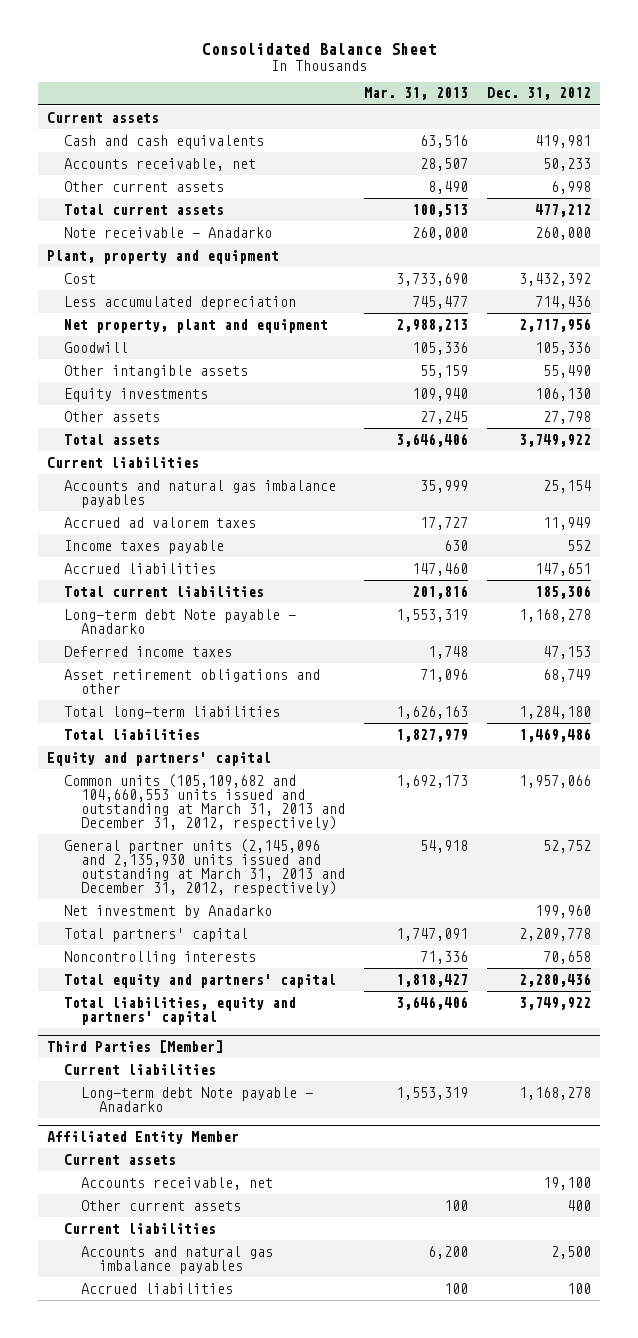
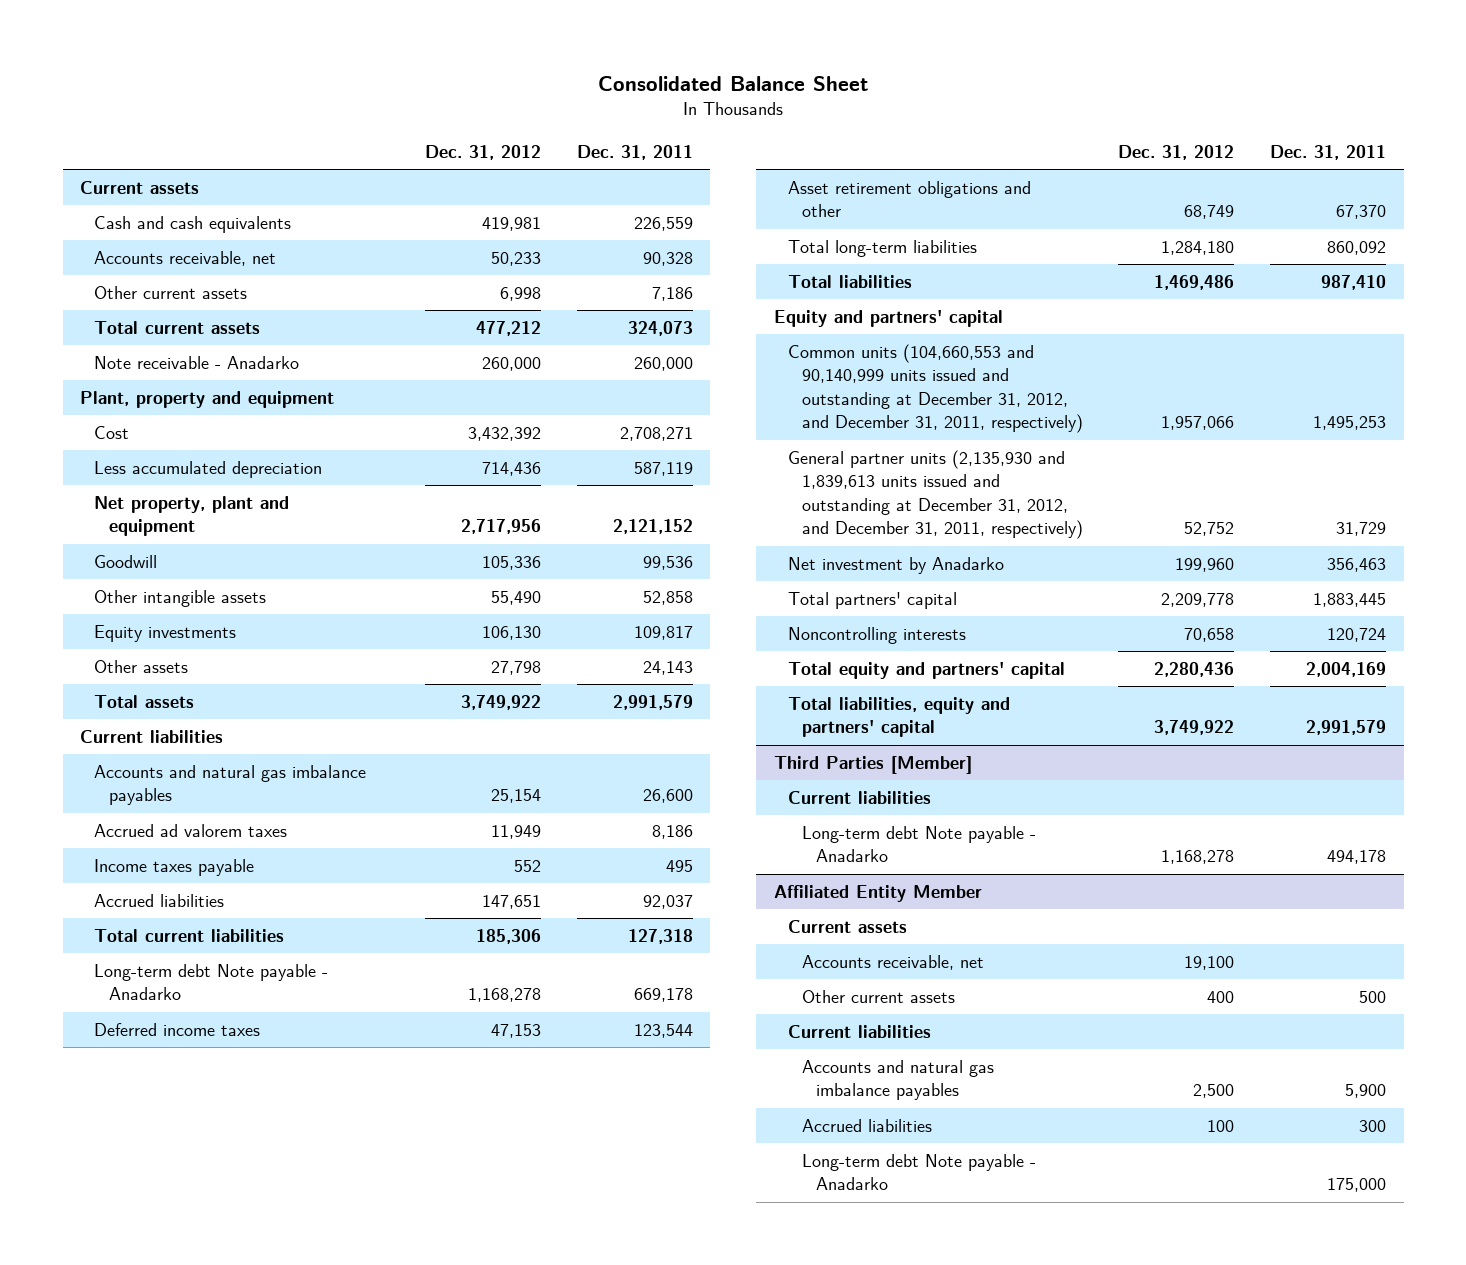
- | Mar. 31, 2013 | Dec. 31, 2012
+ | Dec. 31, 2012 | Dec. 31, 2011
- Common units (105,109,682 and 104,660,553 units issued and outstanding at March 31, 2013 and December 31, 2012, respectively) | 1,692,173 | 1,957,066
- General partner units (2,145,096 and 2,135,930 units issued and outstanding at March 31, 2013 and December 31, 2012, respectively) | 54,918 | 52,752
+ Common units (104,660,553 and 90,140,999 units issued and outstanding at December 31, 2012, and December 31, 2011, respectively) | 1,957,066 | 1,495,253
+ General partner units (2,135,930 and 1,839,613 units issued and outstanding at December 31, 2012, and December 31, 2011, respectively) | 52,752 | 31,729
@ Affiliated Entity Member
+ Long-term debt Note payable - Anadarko | | 175,000

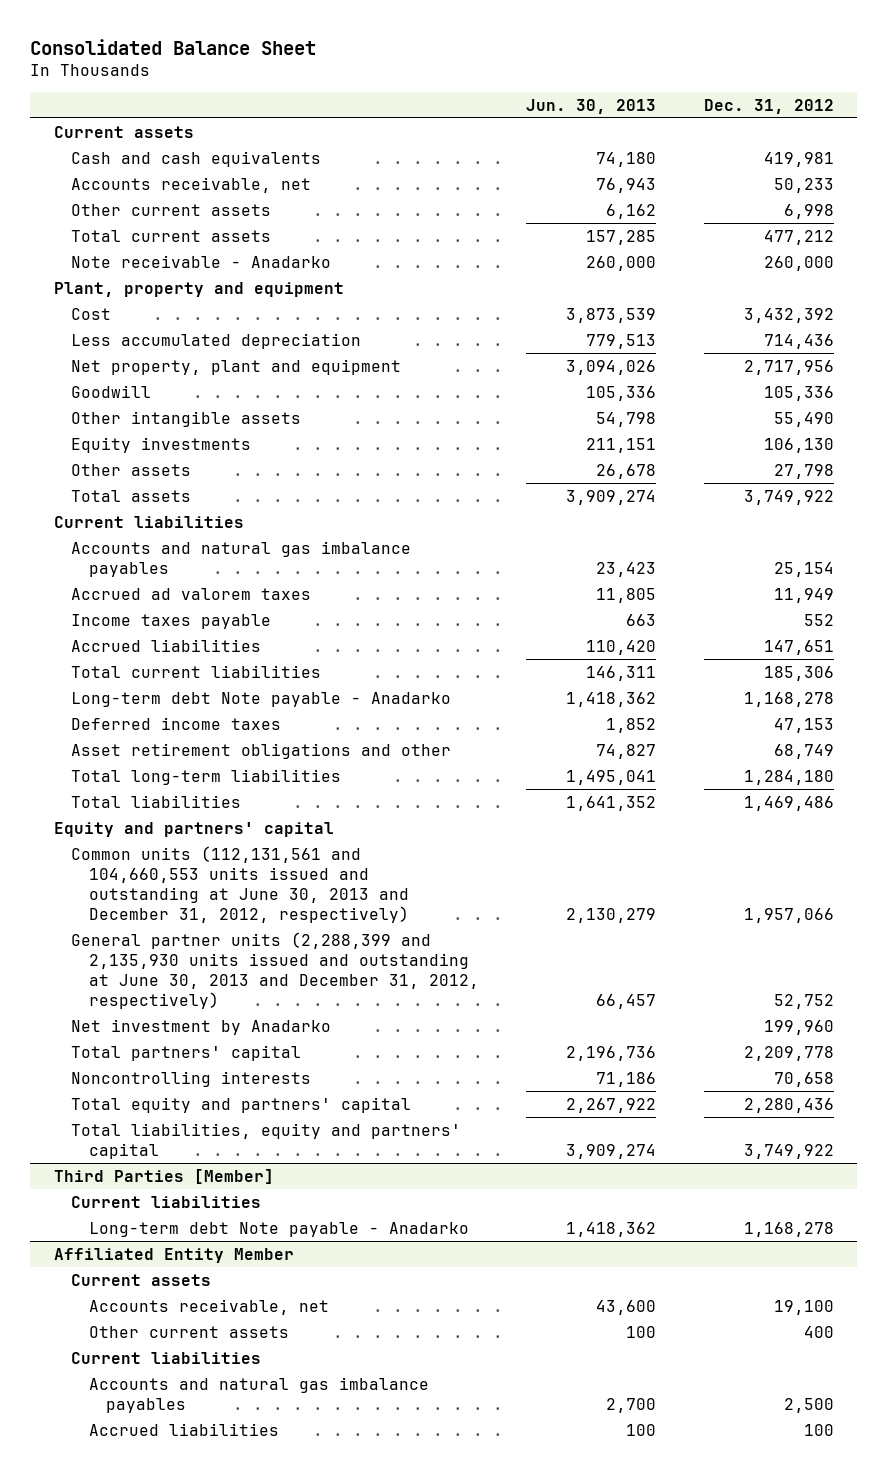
- | Dec. 31, 2012 | Dec. 31, 2011
+ | Jun. 30, 2013 | Dec. 31, 2012
- Common units (104,660,553 and 90,140,999 units issued and outstanding at December 31, 2012, and December 31, 2011, respectively) | 1,957,066 | 1,495,253
- General partner units (2,135,930 and 1,839,613 units issued and outstanding at December 31, 2012, and December 31, 2011, respectively) | 52,752 | 31,729
+ Common units (112,131,561 and 104,660,553 units issued and outstanding at June 30, 2013 and December 31, 2012, respectively) | 2,130,279 | 1,957,066
+ General partner units (2,288,399 and 2,135,930 units issued and outstanding at June 30, 2013 and December 31, 2012, respectively) | 66,457 | 52,752
@ Affiliated Entity Member
- Long-term debt Note payable - Anadarko | | 175,000

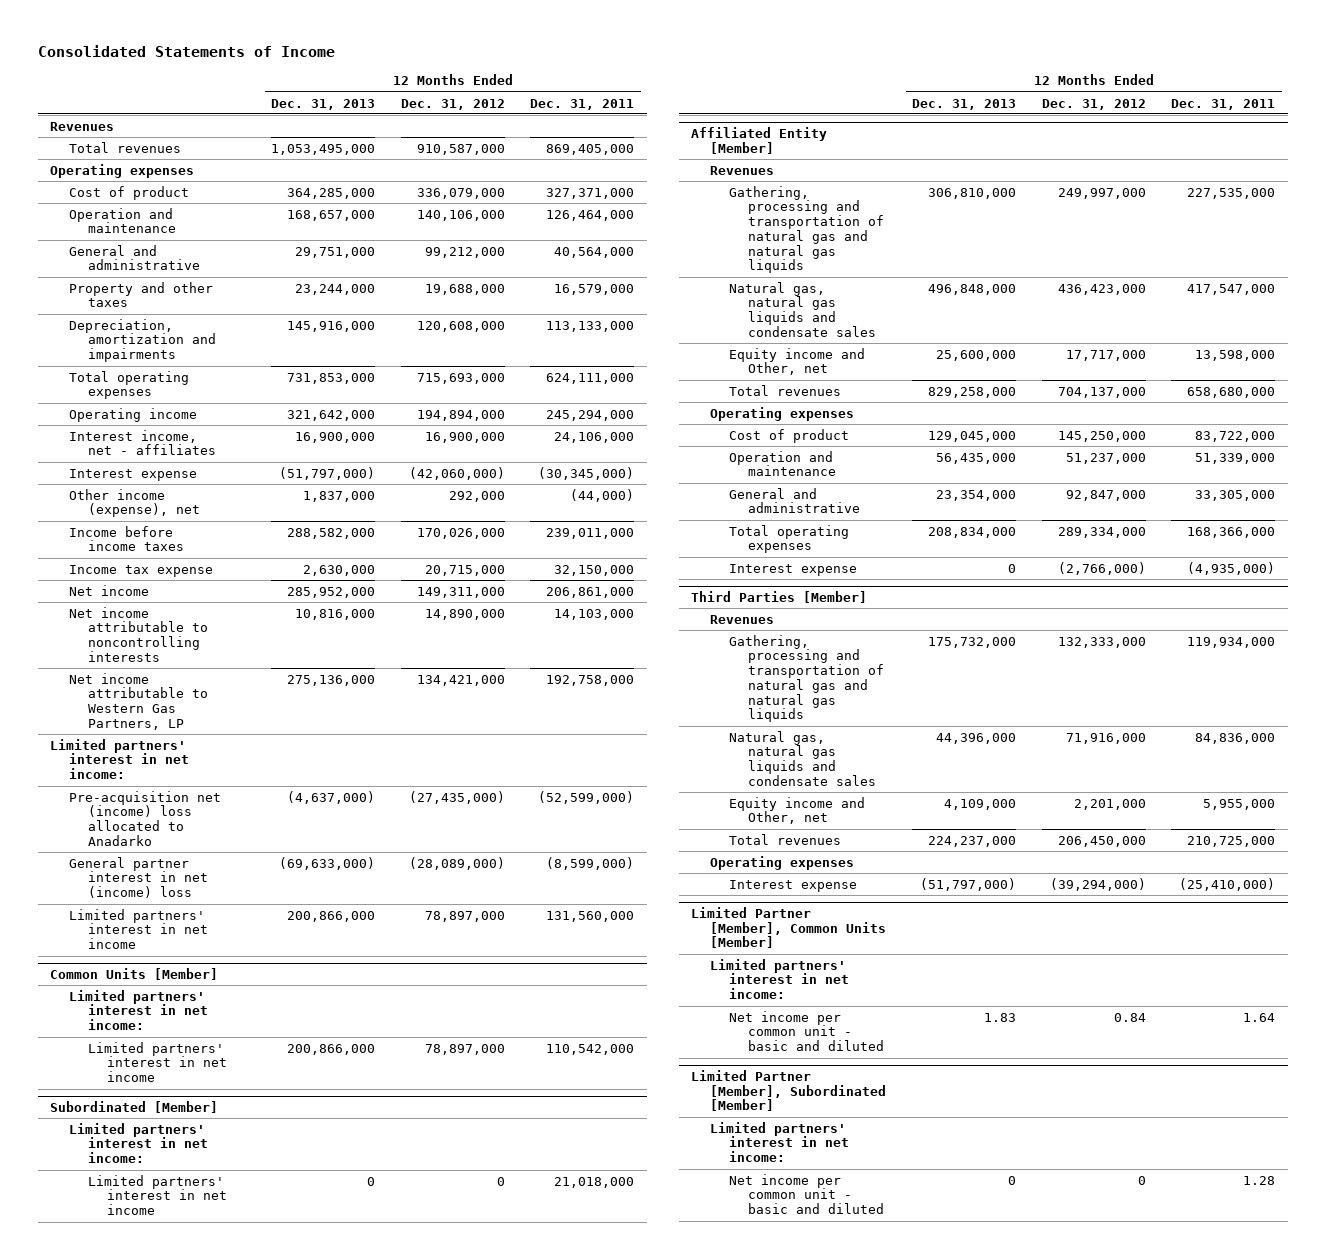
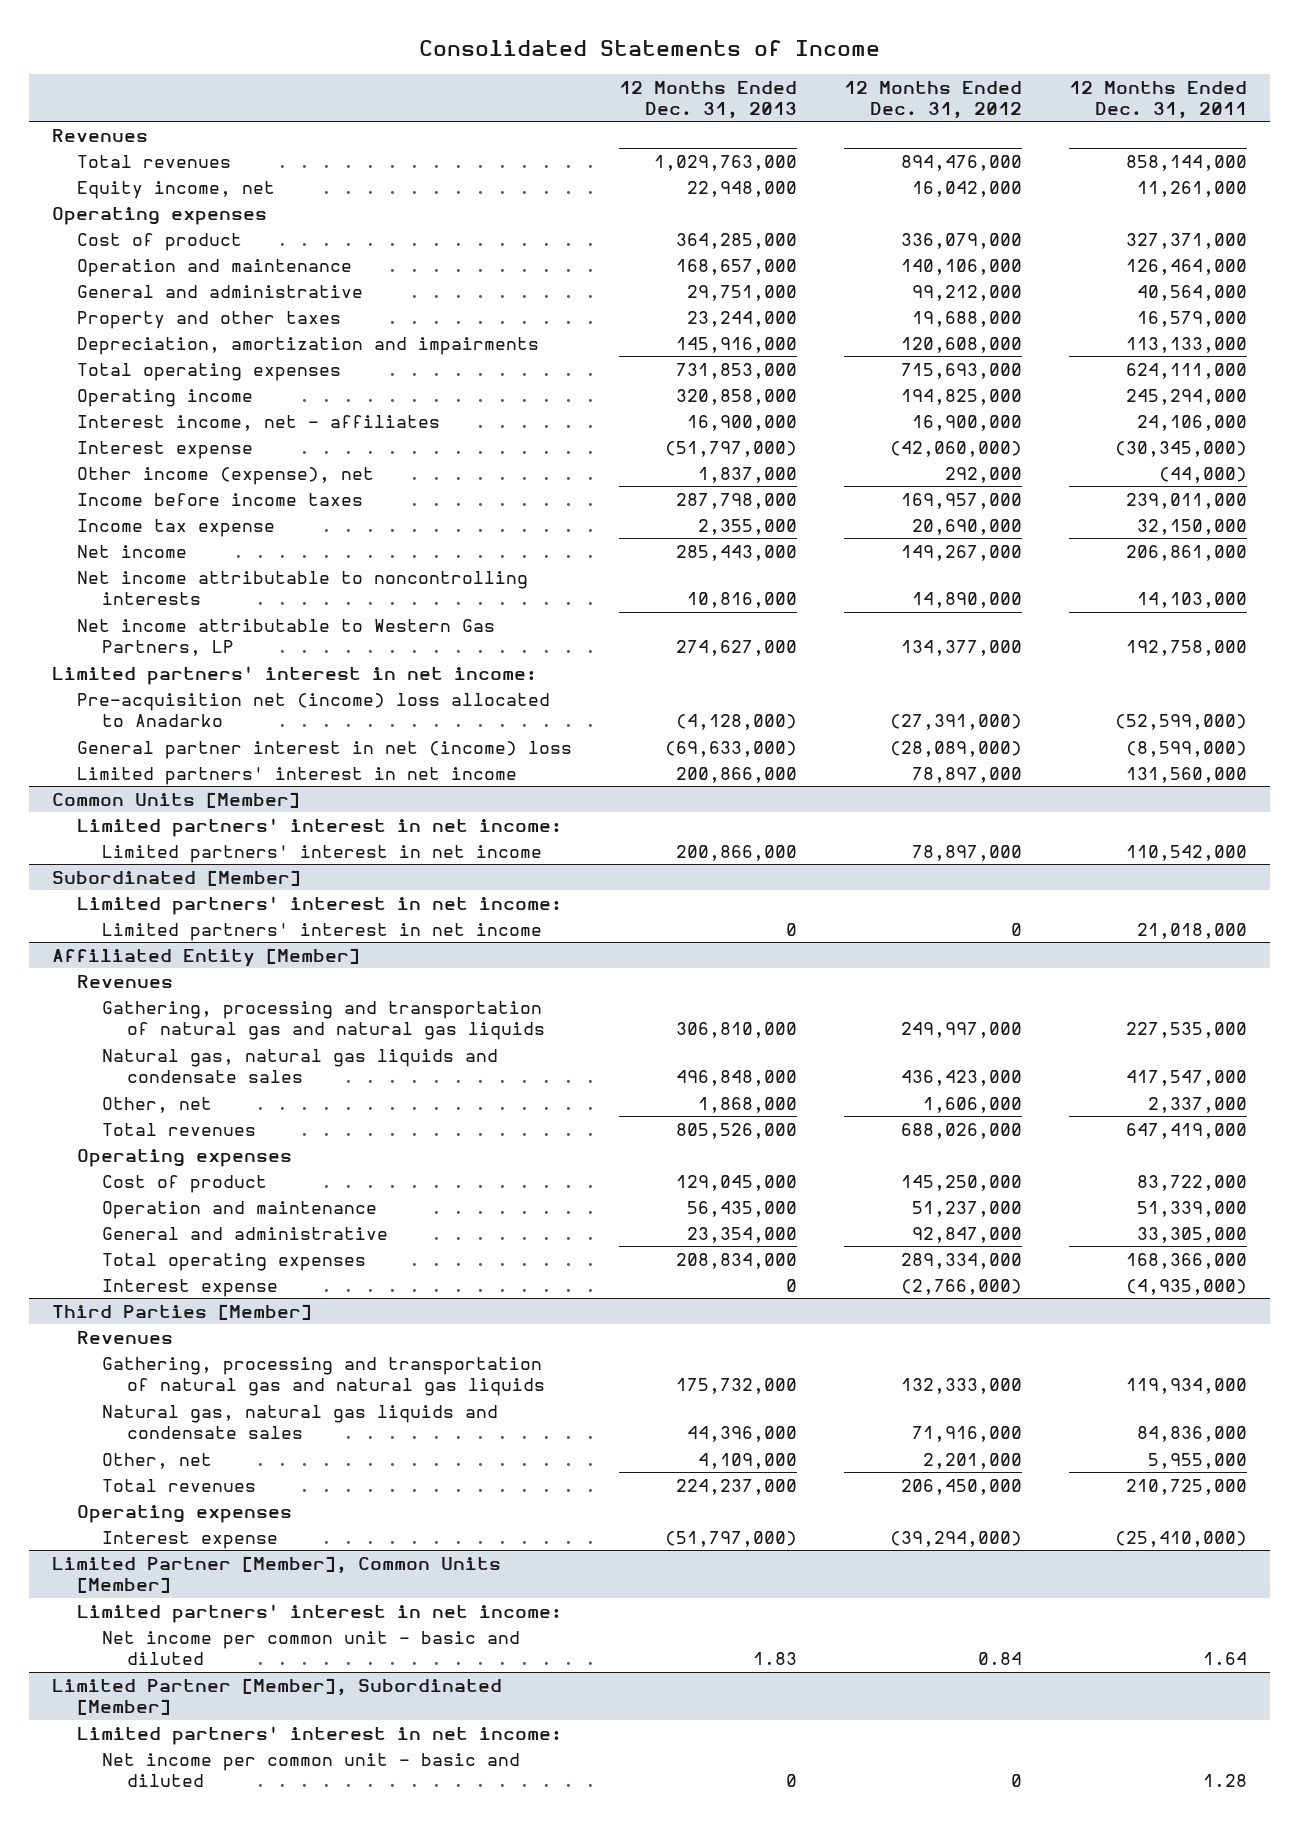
- Total revenues | 1,053,495,000 | 910,587,000 | 869,405,000
+ Total revenues | 1,029,763,000 | 894,476,000 | 858,144,000
+ Equity income, net | 22,948,000 | 16,042,000 | 11,261,000
- Operating income | 321,642,000 | 194,894,000 | 245,294,000
+ Operating income | 320,858,000 | 194,825,000 | 245,294,000
- Income before income taxes | 288,582,000 | 170,026,000 | 239,011,000
- Income tax expense | 2,630,000 | 20,715,000 | 32,150,000
- Net income | 285,952,000 | 149,311,000 | 206,861,000
+ Income before income taxes | 287,798,000 | 169,957,000 | 239,011,000
+ Income tax expense | 2,355,000 | 20,690,000 | 32,150,000
+ Net income | 285,443,000 | 149,267,000 | 206,861,000
- Net income attributable to Western Gas Partners, LP | 275,136,000 | 134,421,000 | 192,758,000
+ Net income attributable to Western Gas Partners, LP | 274,627,000 | 134,377,000 | 192,758,000
- Pre-acquisition net (income) loss allocated to Anadarko | (4,637,000) | (27,435,000) | (52,599,000)
+ Pre-acquisition net (income) loss allocated to Anadarko | (4,128,000) | (27,391,000) | (52,599,000)
@ Affiliated Entity [Member]
- Equity income and Other, net | 25,600,000 | 17,717,000 | 13,598,000
- Total revenues | 829,258,000 | 704,137,000 | 658,680,000
+ Other, net | 1,868,000 | 1,606,000 | 2,337,000
+ Total revenues | 805,526,000 | 688,026,000 | 647,419,000
@ Third Parties [Member]
- Equity income and Other, net | 4,109,000 | 2,201,000 | 5,955,000
+ Other, net | 4,109,000 | 2,201,000 | 5,955,000

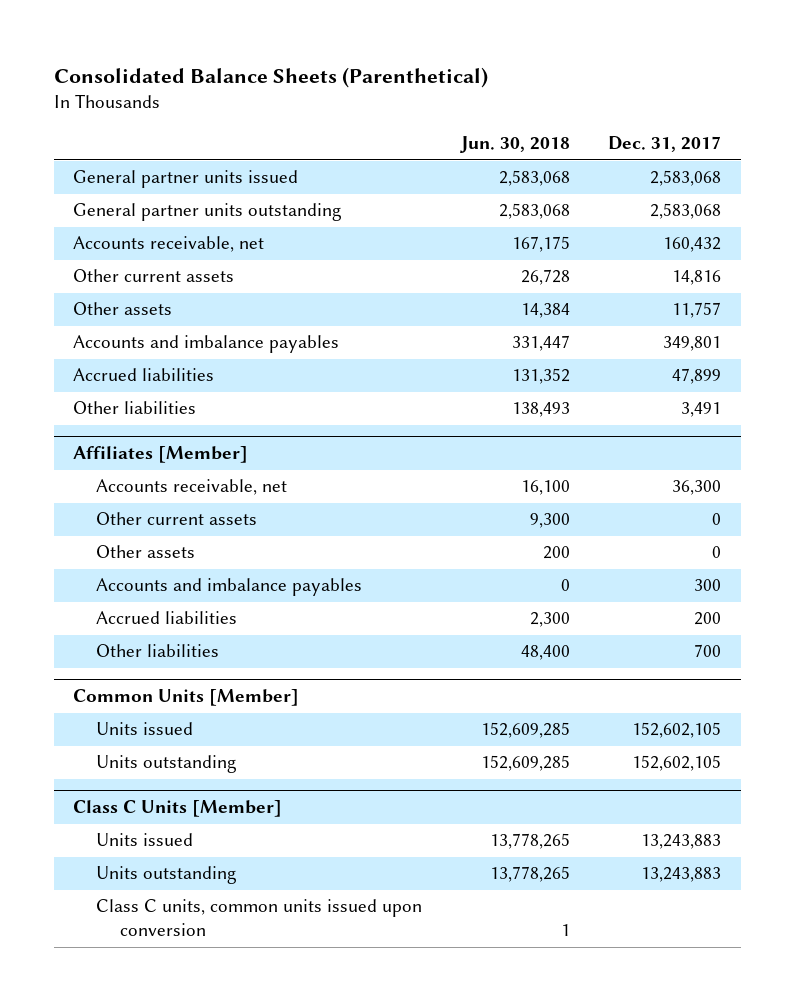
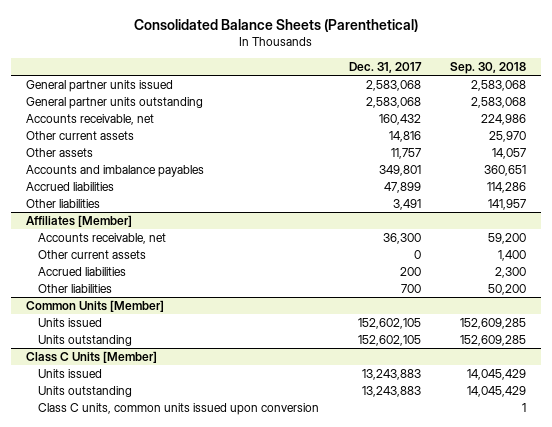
- | Jun. 30, 2018 | Dec. 31, 2017
+ | Dec. 31, 2017 | Sep. 30, 2018
@ Affiliates [Member]
- Other assets | 200 | 0
- Accounts and imbalance payables | 0 | 300

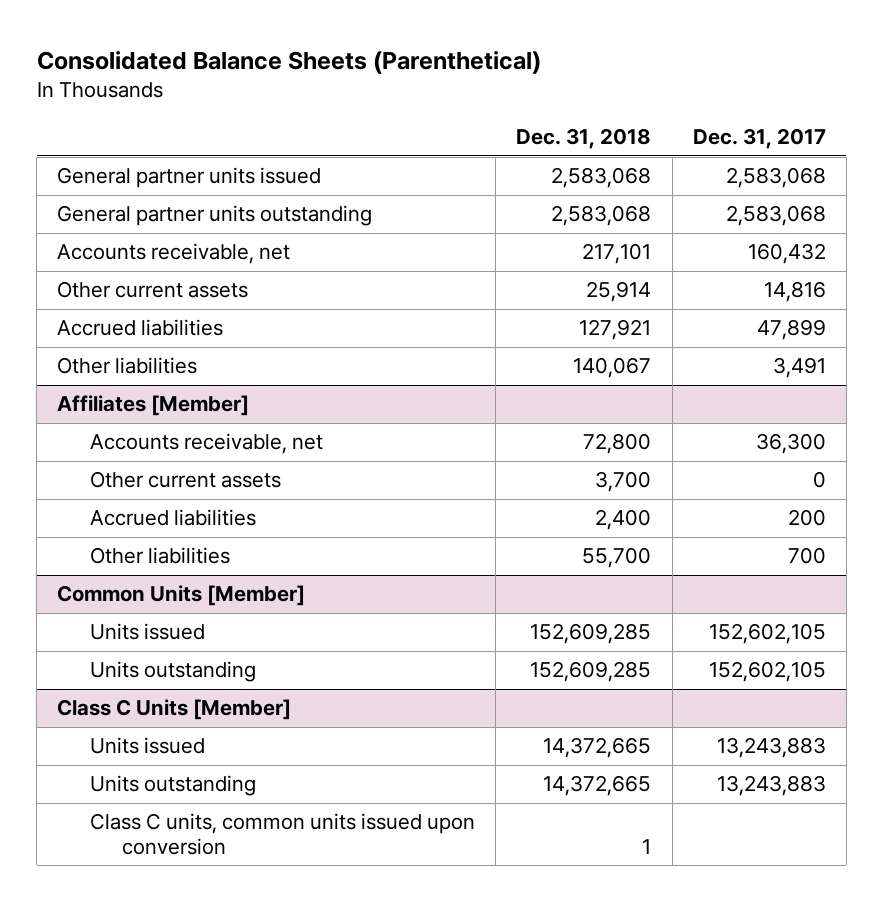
- | Dec. 31, 2017 | Sep. 30, 2018
+ | Dec. 31, 2018 | Dec. 31, 2017
- Other assets | 11,757 | 14,057
- Accounts and imbalance payables | 349,801 | 360,651

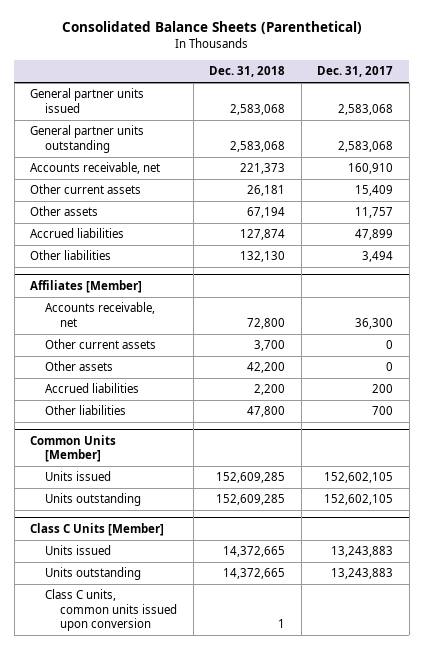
- Accounts receivable, net | 217,101 | 160,432
- Other current assets | 25,914 | 14,816
- Accrued liabilities | 127,921 | 47,899
- Other liabilities | 140,067 | 3,491
+ Accounts receivable, net | 221,373 | 160,910
+ Other current assets | 26,181 | 15,409
+ Other assets | 67,194 | 11,757
+ Accrued liabilities | 127,874 | 47,899
+ Other liabilities | 132,130 | 3,494
@ Affiliates [Member]
- Accrued liabilities | 2,400 | 200
- Other liabilities | 55,700 | 700
+ Other assets | 42,200 | 0
+ Accrued liabilities | 2,200 | 200
+ Other liabilities | 47,800 | 700

